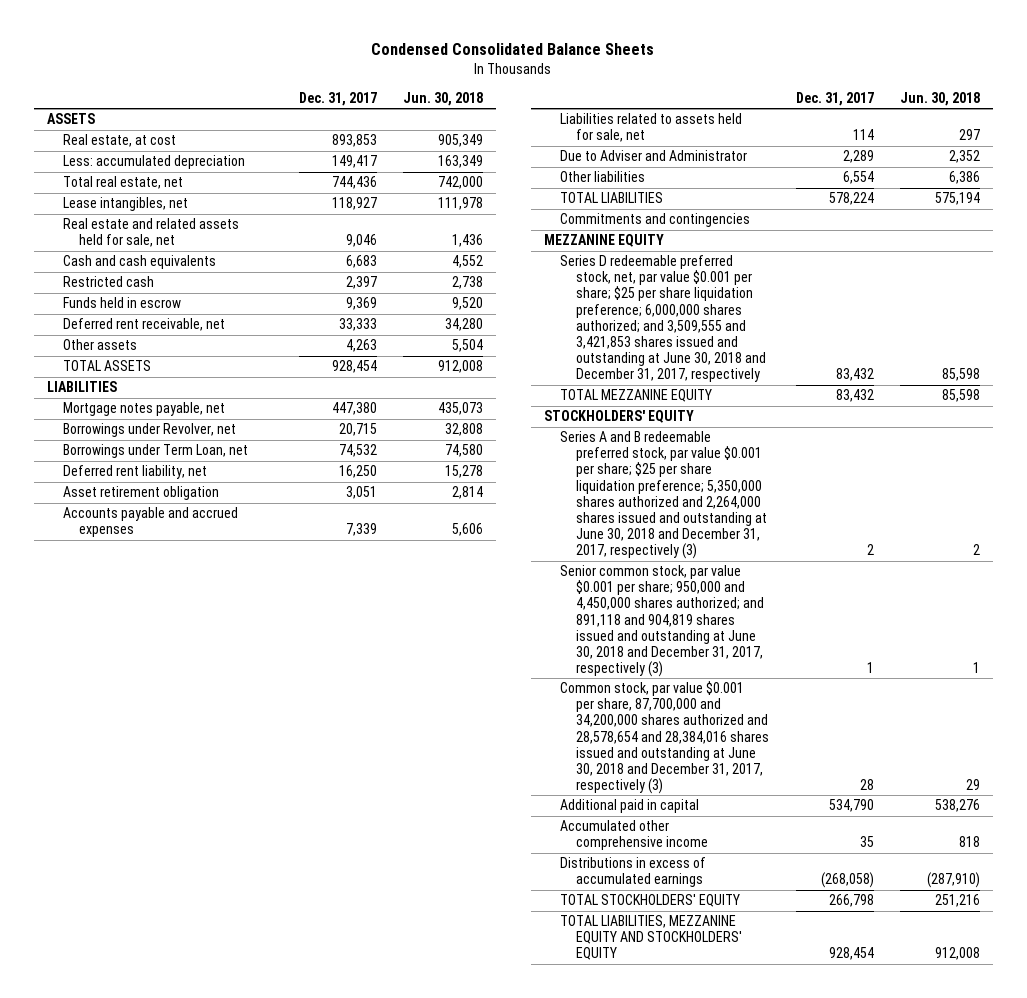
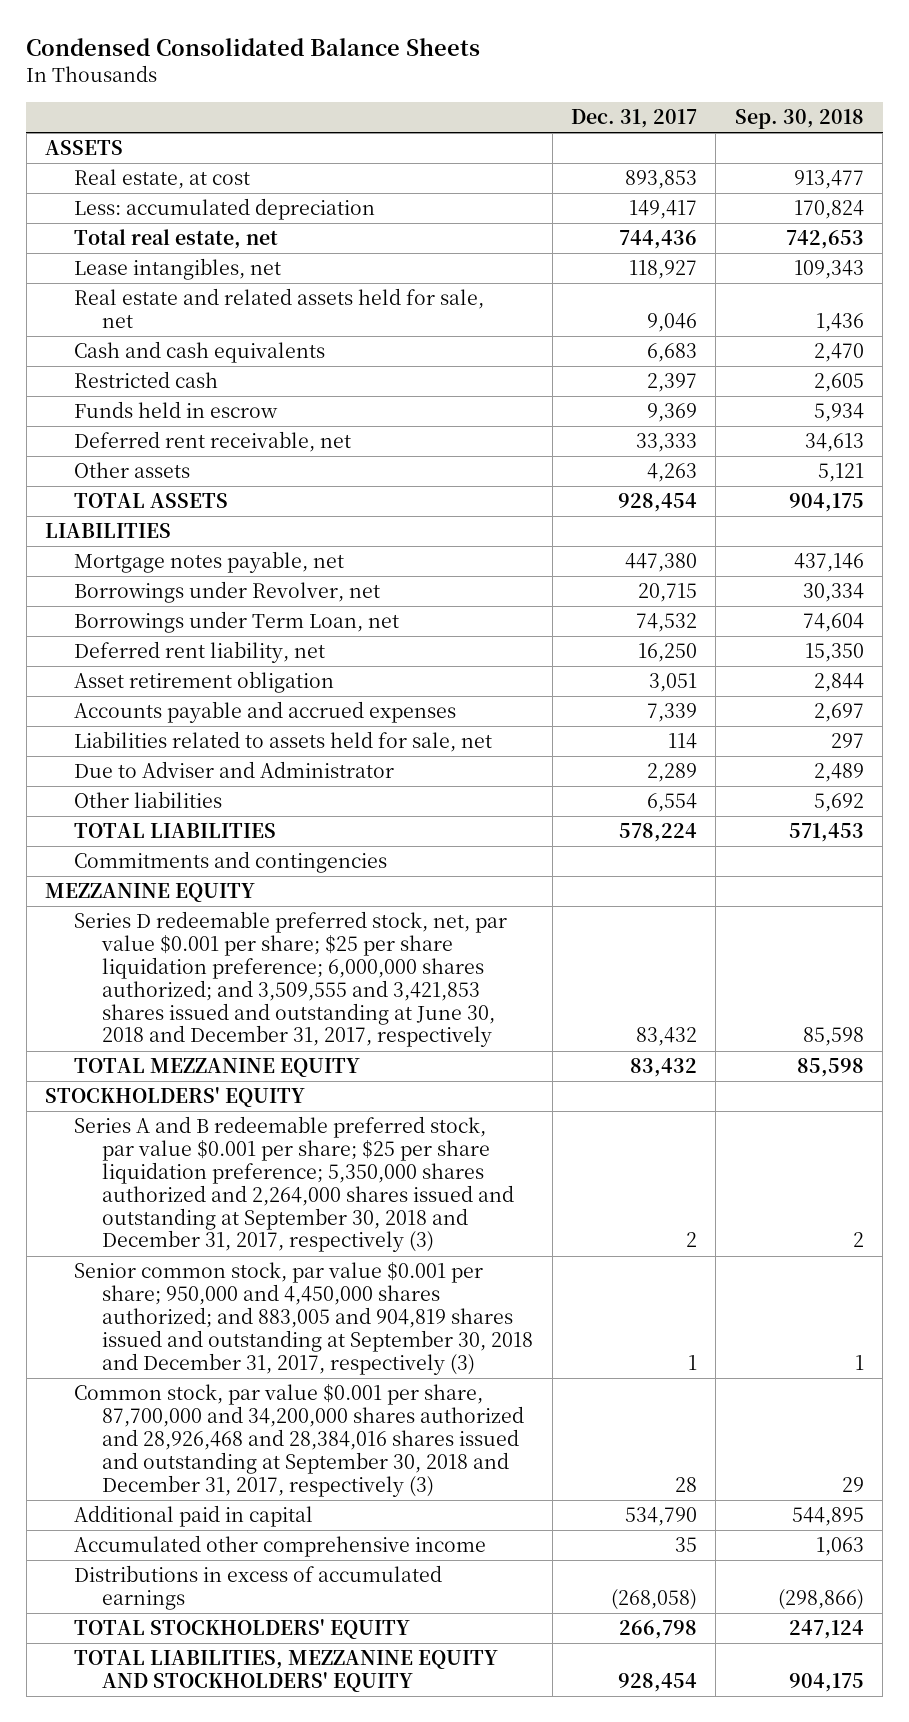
- | Dec. 31, 2017 | Jun. 30, 2018
+ | Dec. 31, 2017 | Sep. 30, 2018
- Series A and B redeemable preferred stock, par value $0.001 per share; $25 per share liquidation preference; 5,350,000 shares authorized and 2,264,000 shares issued and outstanding at June 30, 2018 and December 31, 2017, respectively (3) | 2 | 2
- Senior common stock, par value $0.001 per share; 950,000 and 4,450,000 shares authorized; and 891,118 and 904,819 shares issued and outstanding at June 30, 2018 and December 31, 2017, respectively (3) | 1 | 1
- Common stock, par value $0.001 per share, 87,700,000 and 34,200,000 shares authorized and 28,578,654 and 28,384,016 shares issued and outstanding at June 30, 2018 and December 31, 2017, respectively (3) | 28 | 29
+ Series A and B redeemable preferred stock, par value $0.001 per share; $25 per share liquidation preference; 5,350,000 shares authorized and 2,264,000 shares issued and outstanding at September 30, 2018 and December 31, 2017, respectively (3) | 2 | 2
+ Senior common stock, par value $0.001 per share; 950,000 and 4,450,000 shares authorized; and 883,005 and 904,819 shares issued and outstanding at September 30, 2018 and December 31, 2017, respectively (3) | 1 | 1
+ Common stock, par value $0.001 per share, 87,700,000 and 34,200,000 shares authorized and 28,926,468 and 28,384,016 shares issued and outstanding at September 30, 2018 and December 31, 2017, respectively (3) | 28 | 29

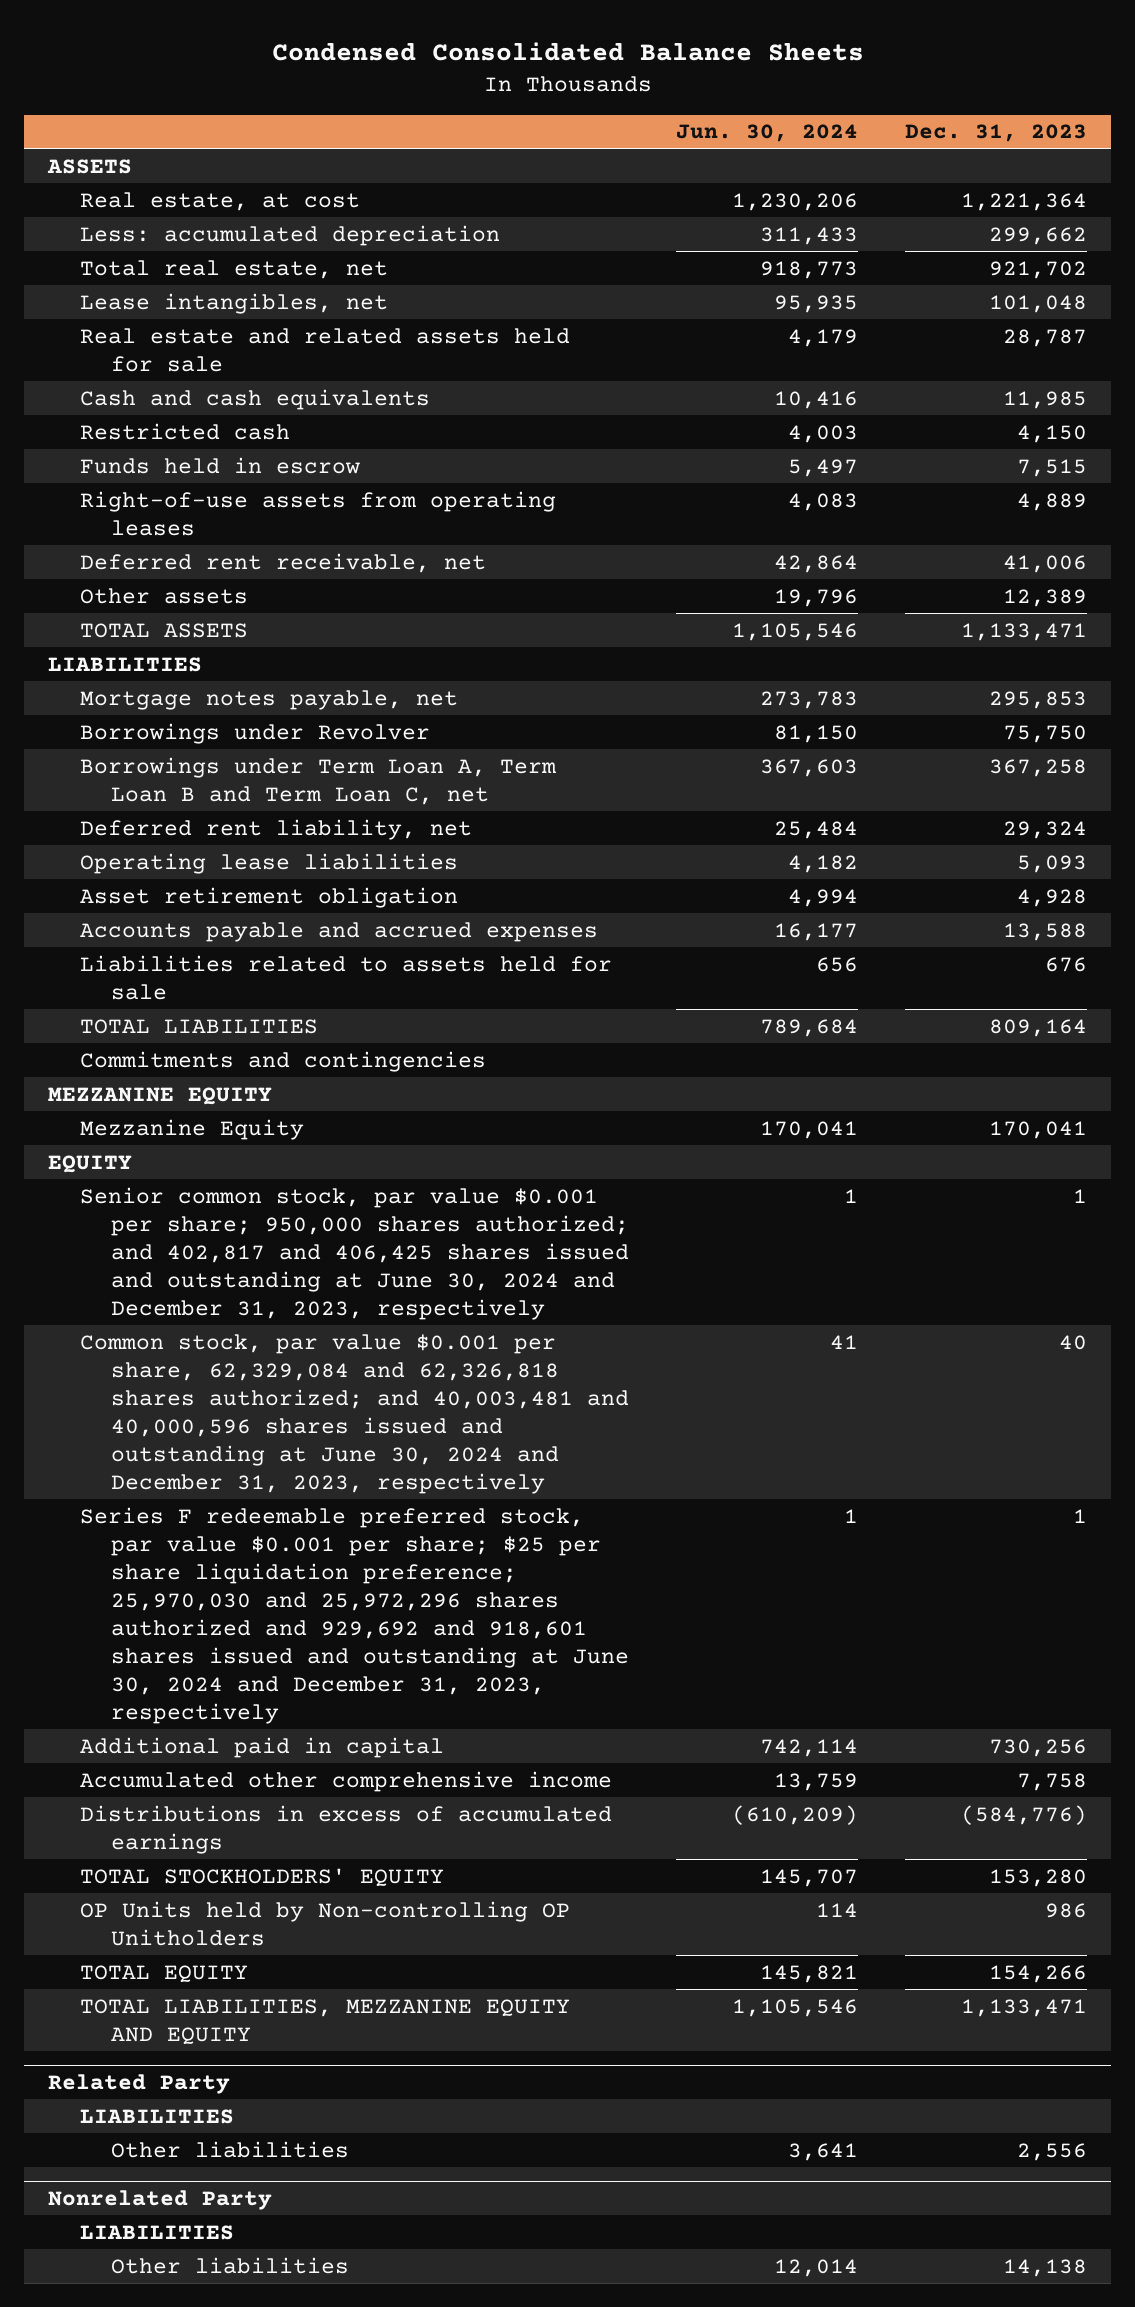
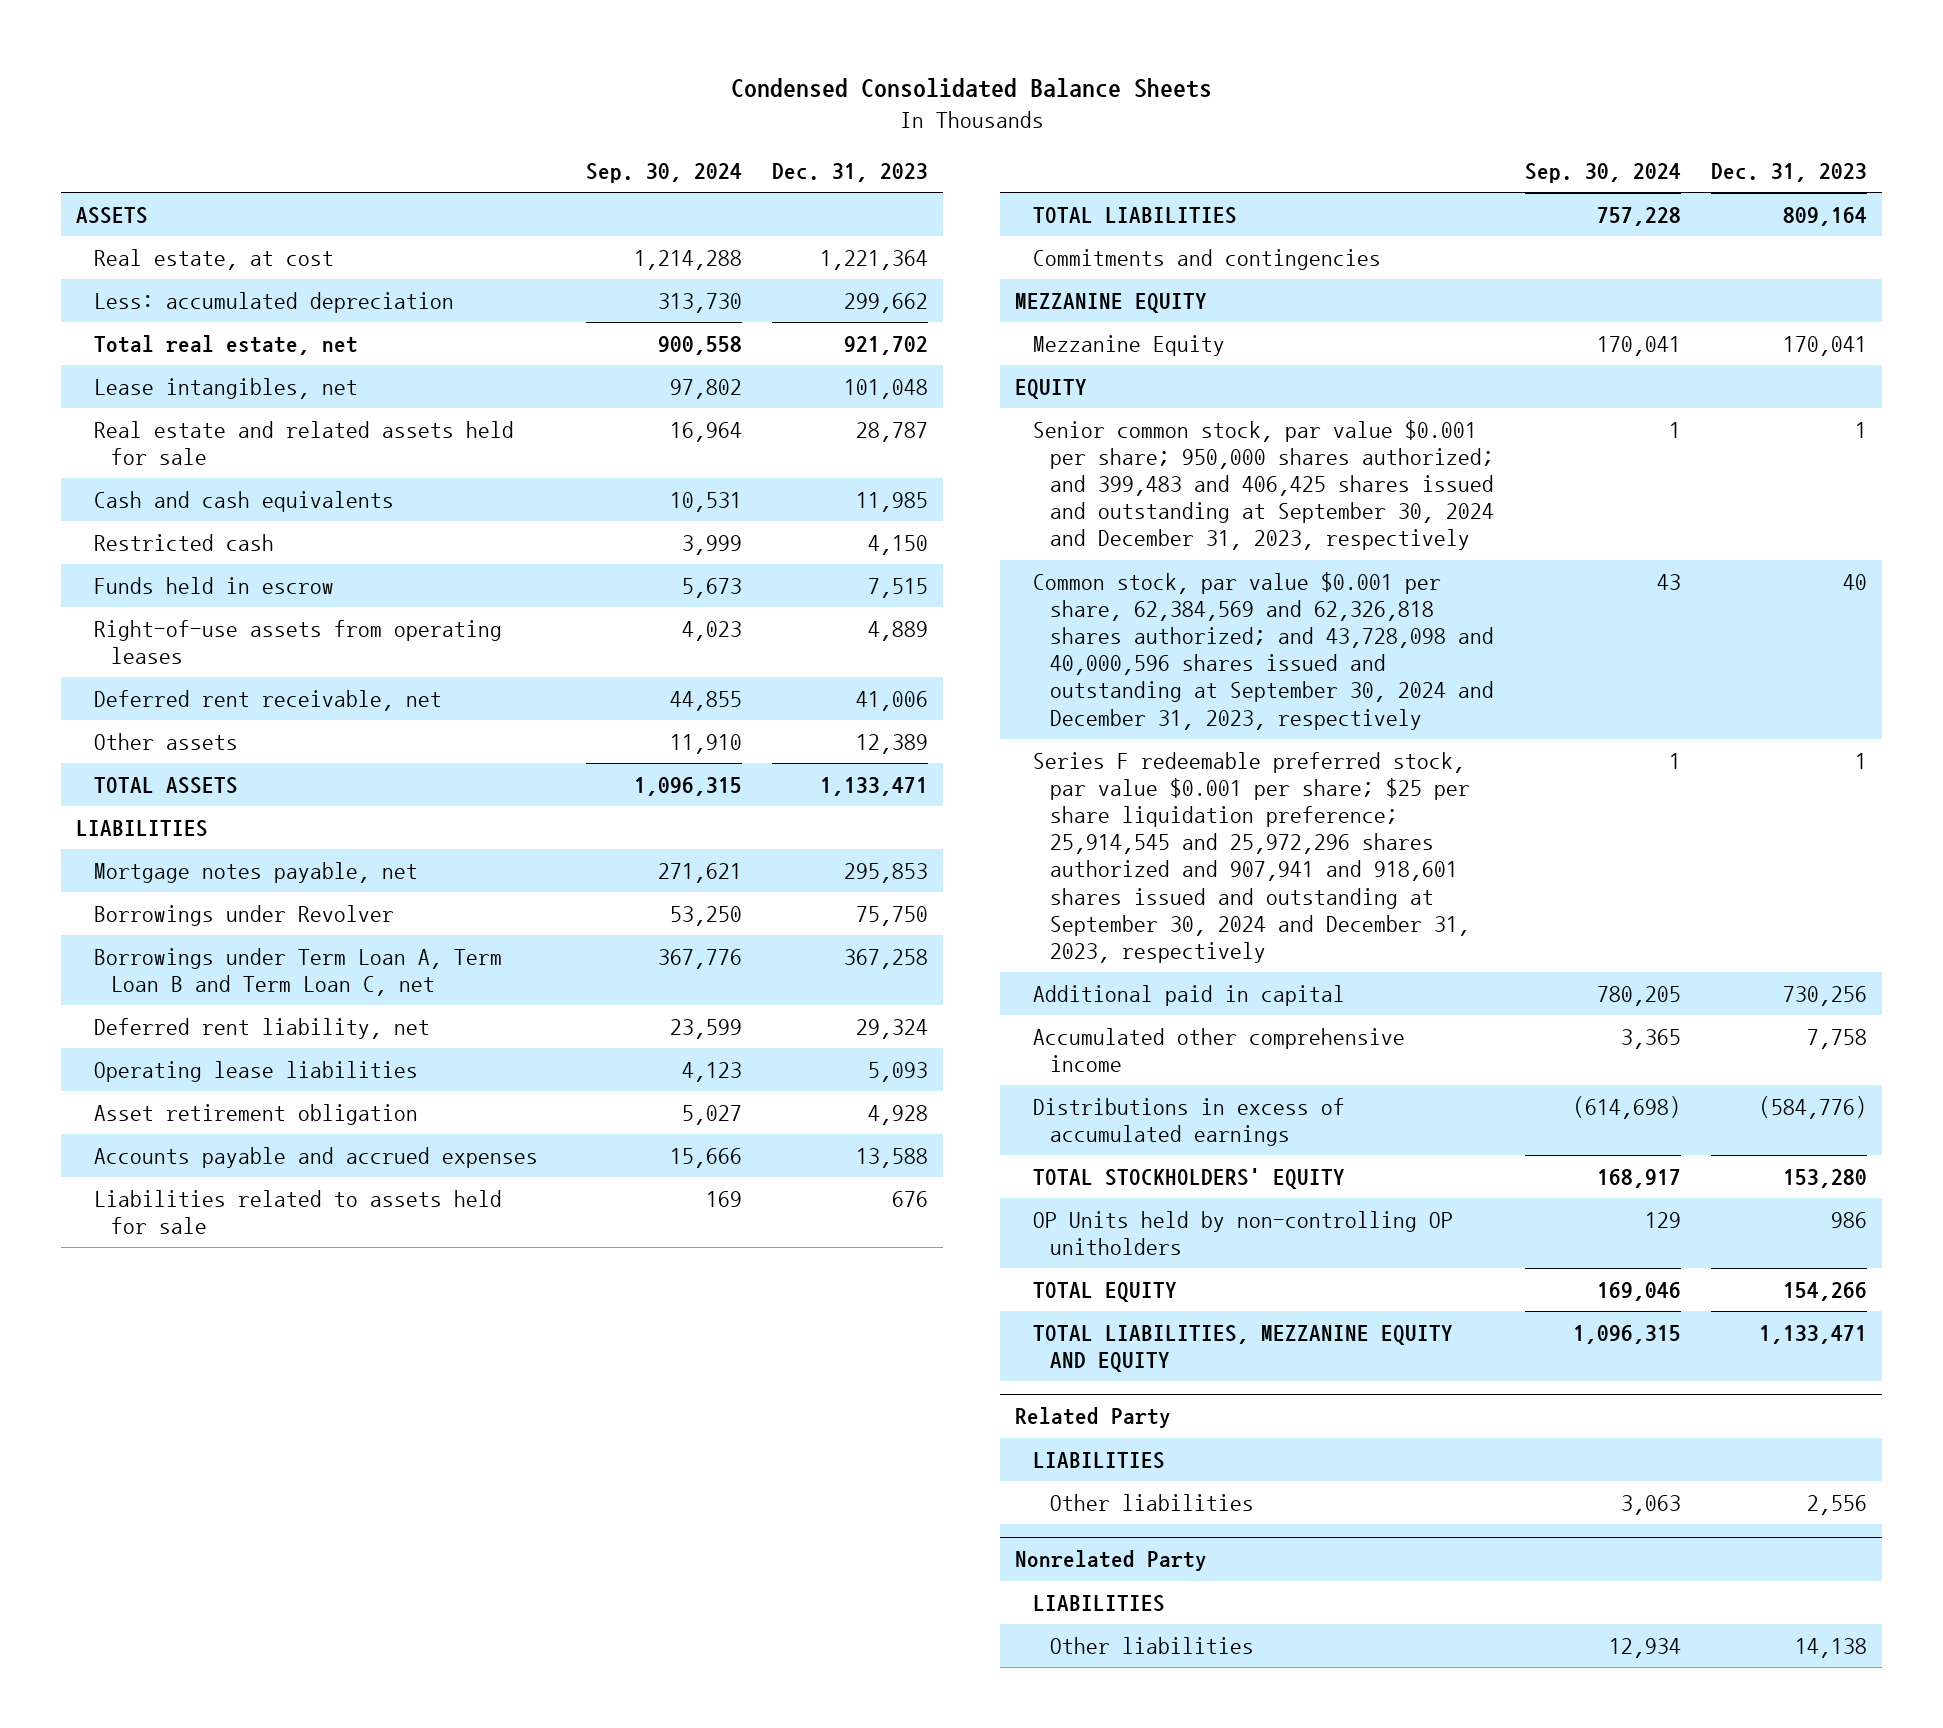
- | Jun. 30, 2024 | Dec. 31, 2023
+ | Sep. 30, 2024 | Dec. 31, 2023
- Senior common stock, par value $0.001 per share; 950,000 shares authorized; and 402,817 and 406,425 shares issued and outstanding at June 30, 2024 and December 31, 2023, respectively | 1 | 1
- Common stock, par value $0.001 per share, 62,329,084 and 62,326,818 shares authorized; and 40,003,481 and 40,000,596 shares issued and outstanding at June 30, 2024 and December 31, 2023, respectively | 41 | 40
- Series F redeemable preferred stock, par value $0.001 per share; $25 per share liquidation preference; 25,970,030 and 25,972,296 shares authorized and 929,692 and 918,601 shares issued and outstanding at June 30, 2024 and December 31, 2023, respectively | 1 | 1
+ Senior common stock, par value $0.001 per share; 950,000 shares authorized; and 399,483 and 406,425 shares issued and outstanding at September 30, 2024 and December 31, 2023, respectively | 1 | 1
+ Common stock, par value $0.001 per share, 62,384,569 and 62,326,818 shares authorized; and 43,728,098 and 40,000,596 shares issued and outstanding at September 30, 2024 and December 31, 2023, respectively | 43 | 40
+ Series F redeemable preferred stock, par value $0.001 per share; $25 per share liquidation preference; 25,914,545 and 25,972,296 shares authorized and 907,941 and 918,601 shares issued and outstanding at September 30, 2024 and December 31, 2023, respectively | 1 | 1
- OP Units held by Non-controlling OP Unitholders | 114 | 986
+ OP Units held by non-controlling OP unitholders | 129 | 986

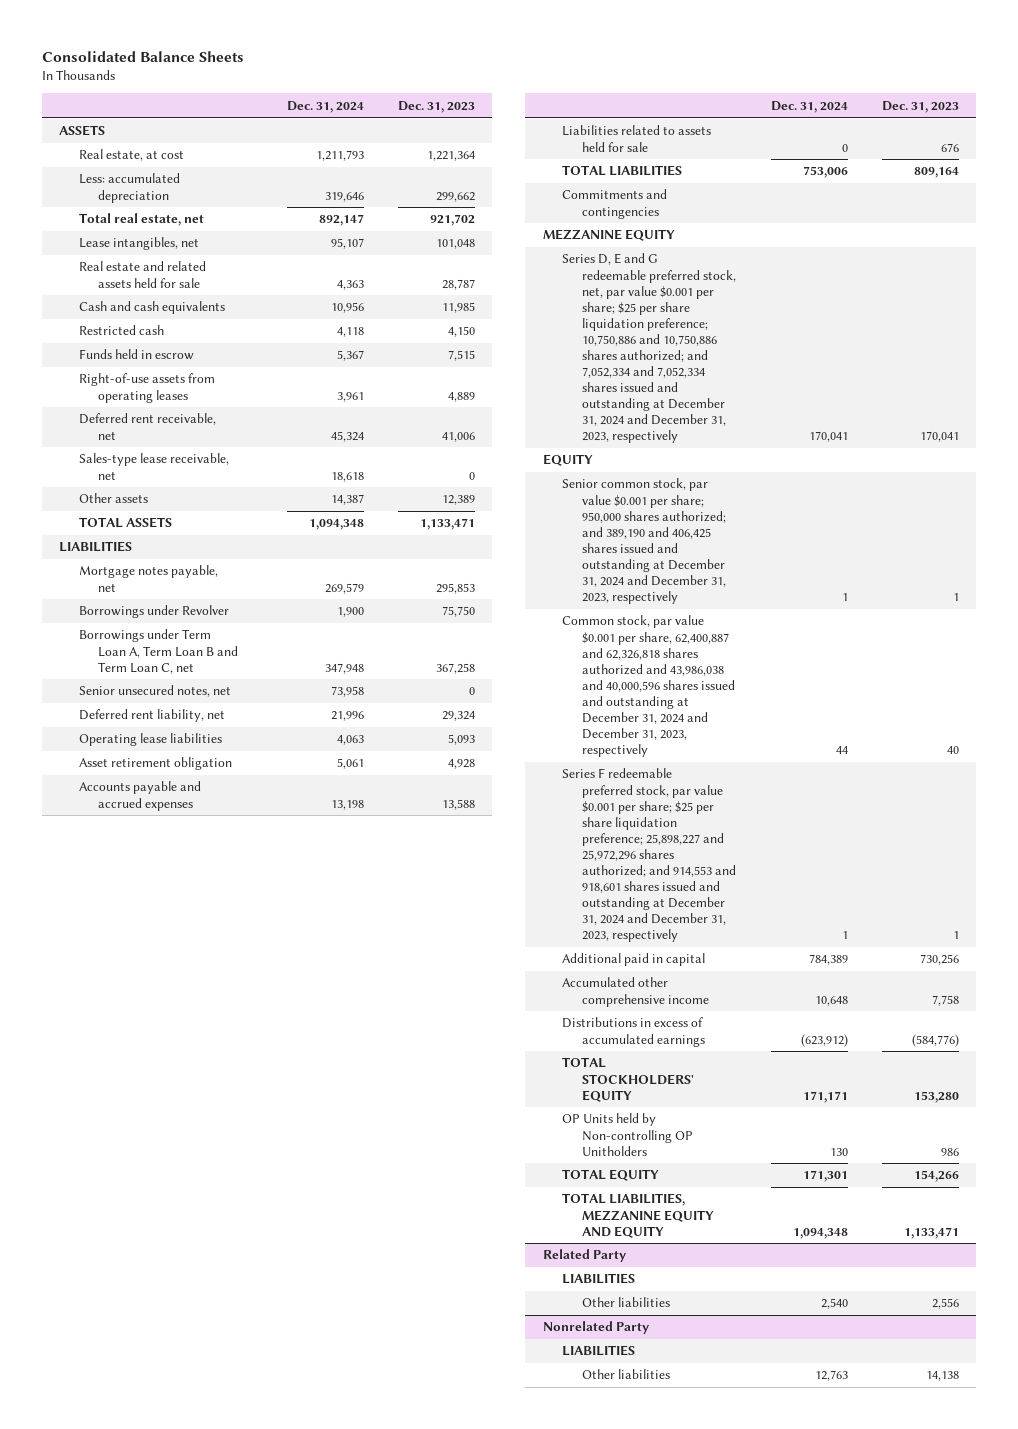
- Condensed Consolidated Balance Sheets
+ Consolidated Balance Sheets
- | Sep. 30, 2024 | Dec. 31, 2023
+ | Dec. 31, 2024 | Dec. 31, 2023
+ Sales-type lease receivable, net | 18,618 | 0
+ Senior unsecured notes, net | 73,958 | 0
- Mezzanine Equity | 170,041 | 170,041
+ Series D, E and G redeemable preferred stock, net, par value $0.001 per share; $25 per share liquidation preference; 10,750,886 and 10,750,886 shares authorized; and 7,052,334 and 7,052,334 shares issued and outstanding at December 31, 2024 and December 31, 2023, respectively | 170,041 | 170,041
- Senior common stock, par value $0.001 per share; 950,000 shares authorized; and 399,483 and 406,425 shares issued and outstanding at September 30, 2024 and December 31, 2023, respectively | 1 | 1
- Common stock, par value $0.001 per share, 62,384,569 and 62,326,818 shares authorized; and 43,728,098 and 40,000,596 shares issued and outstanding at September 30, 2024 and December 31, 2023, respectively | 43 | 40
- Series F redeemable preferred stock, par value $0.001 per share; $25 per share liquidation preference; 25,914,545 and 25,972,296 shares authorized and 907,941 and 918,601 shares issued and outstanding at September 30, 2024 and December 31, 2023, respectively | 1 | 1
+ Senior common stock, par value $0.001 per share; 950,000 shares authorized; and 389,190 and 406,425 shares issued and outstanding at December 31, 2024 and December 31, 2023, respectively | 1 | 1
+ Common stock, par value $0.001 per share, 62,400,887 and 62,326,818 shares authorized and 43,986,038 and 40,000,596 shares issued and outstanding at December 31, 2024 and December 31, 2023, respectively | 44 | 40
+ Series F redeemable preferred stock, par value $0.001 per share; $25 per share liquidation preference; 25,898,227 and 25,972,296 shares authorized; and 914,553 and 918,601 shares issued and outstanding at December 31, 2024 and December 31, 2023, respectively | 1 | 1
- OP Units held by non-controlling OP unitholders | 129 | 986
+ OP Units held by Non-controlling OP Unitholders | 130 | 986

